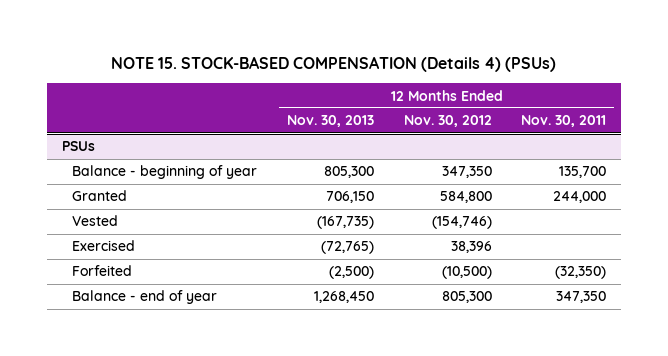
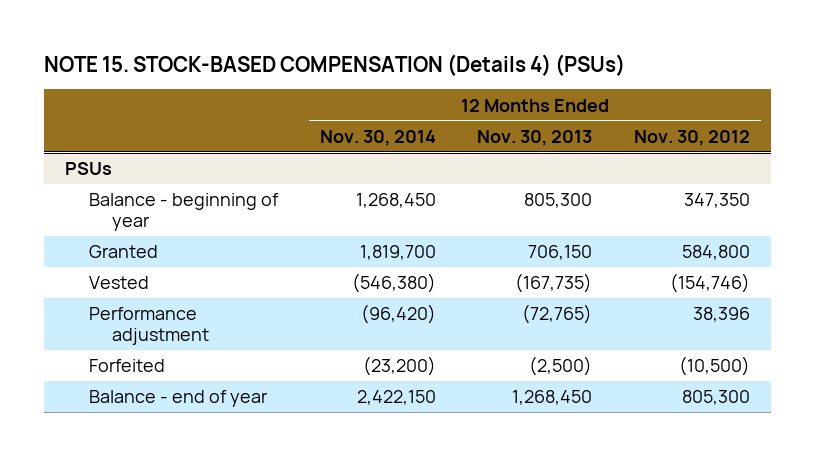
- | 12 Months Ended Nov. 30, 2013 | 12 Months Ended Nov. 30, 2012 | 12 Months Ended Nov. 30, 2011
+ | 12 Months Ended Nov. 30, 2014 | 12 Months Ended Nov. 30, 2013 | 12 Months Ended Nov. 30, 2012
@ PSUs
- Exercised | (72,765) | 38,396 |
+ Performance adjustment | (96,420) | (72,765) | 38,396

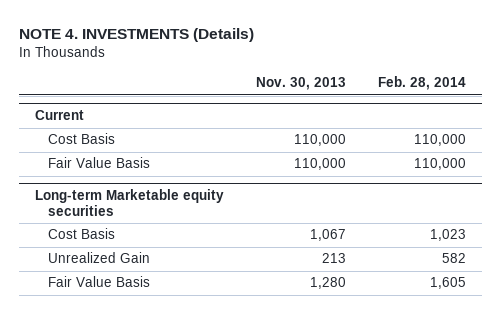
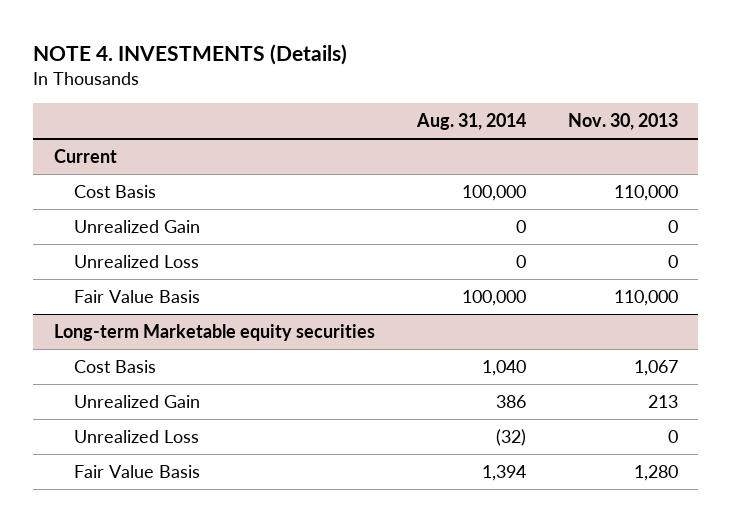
- | Nov. 30, 2013 | Feb. 28, 2014
+ | Aug. 31, 2014 | Nov. 30, 2013
@ Current
+ Unrealized Gain | 0 | 0
+ Unrealized Loss | 0 | 0
@ Long-term Marketable equity securities
+ Unrealized Loss | (32) | 0

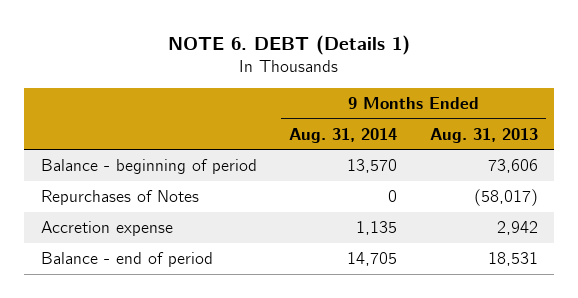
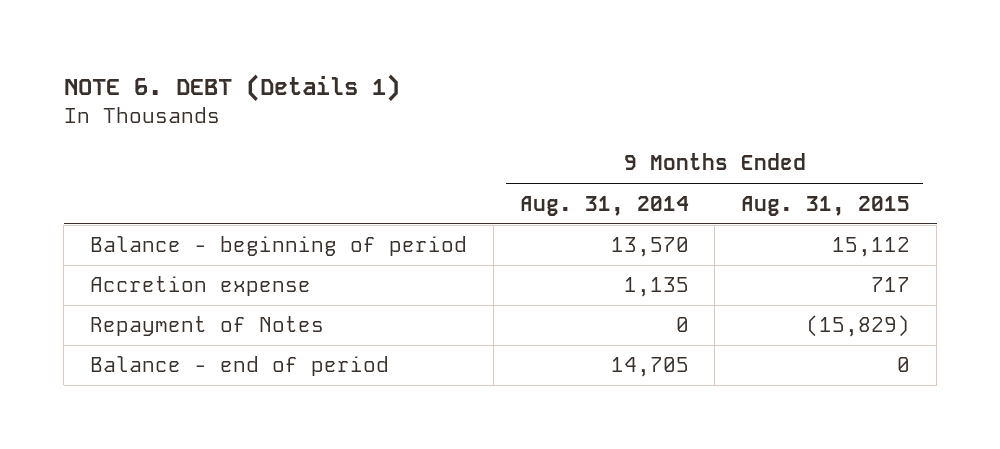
- | 9 Months Ended Aug. 31, 2014 | 9 Months Ended Aug. 31, 2013
+ | 9 Months Ended Aug. 31, 2014 | 9 Months Ended Aug. 31, 2015
- Repurchases of Notes | 0 | (58,017)
+ Repayment of Notes | 0 | (15,829)

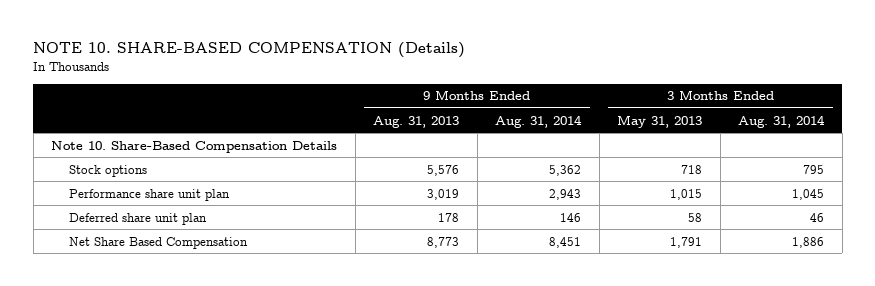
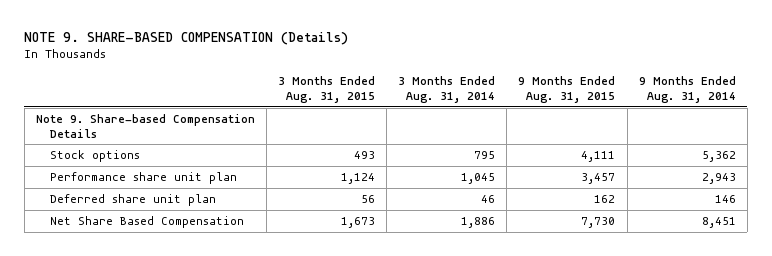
- NOTE 10. SHARE-BASED COMPENSATION (Details)
+ NOTE 9. SHARE-BASED COMPENSATION (Details)
- | 9 Months Ended Aug. 31, 2013 | 9 Months Ended Aug. 31, 2014 | 3 Months Ended May 31, 2013 | 3 Months Ended Aug. 31, 2014
+ | 3 Months Ended Aug. 31, 2015 | 3 Months Ended Aug. 31, 2014 | 9 Months Ended Aug. 31, 2015 | 9 Months Ended Aug. 31, 2014
- Note 10. Share-Based Compensation Details
+ Note 9. Share-based Compensation Details

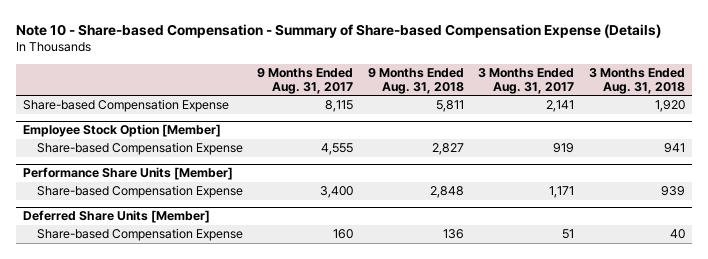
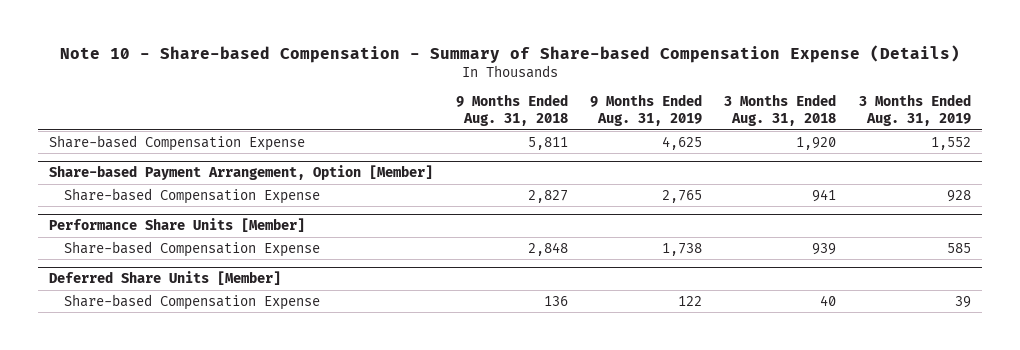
- | 9 Months Ended Aug. 31, 2017 | 9 Months Ended Aug. 31, 2018 | 3 Months Ended Aug. 31, 2017 | 3 Months Ended Aug. 31, 2018
+ | 9 Months Ended Aug. 31, 2018 | 9 Months Ended Aug. 31, 2019 | 3 Months Ended Aug. 31, 2018 | 3 Months Ended Aug. 31, 2019
- Employee Stock Option [Member]
+ Share-based Payment Arrangement, Option [Member]

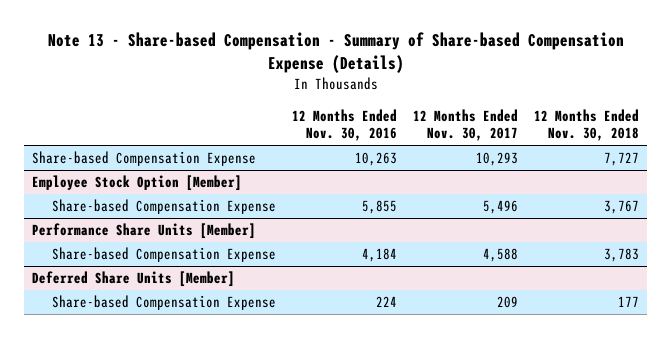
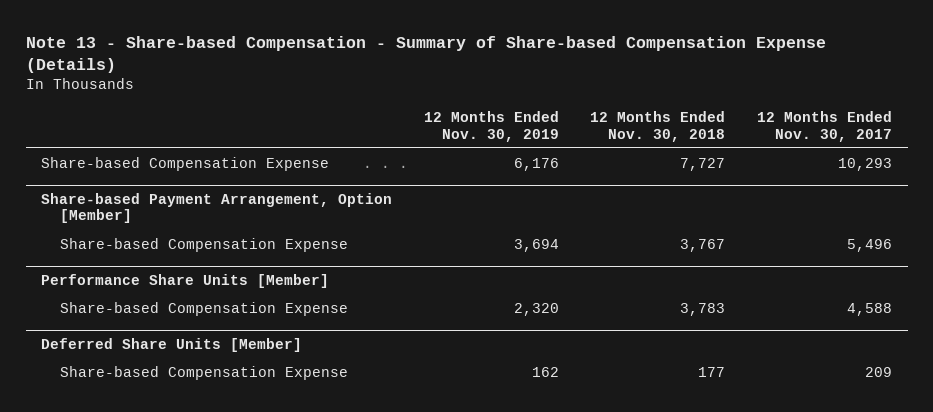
- | 12 Months Ended Nov. 30, 2016 | 12 Months Ended Nov. 30, 2017 | 12 Months Ended Nov. 30, 2018
+ | 12 Months Ended Nov. 30, 2019 | 12 Months Ended Nov. 30, 2018 | 12 Months Ended Nov. 30, 2017
- Employee Stock Option [Member]
+ Share-based Payment Arrangement, Option [Member]

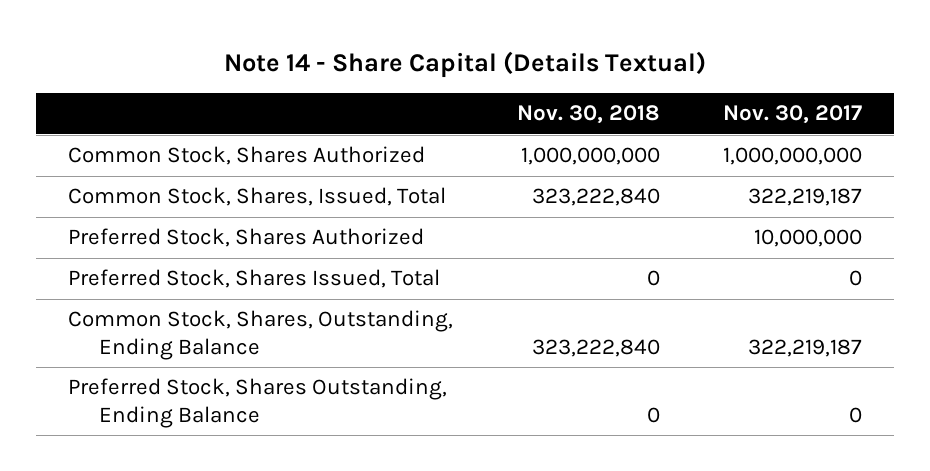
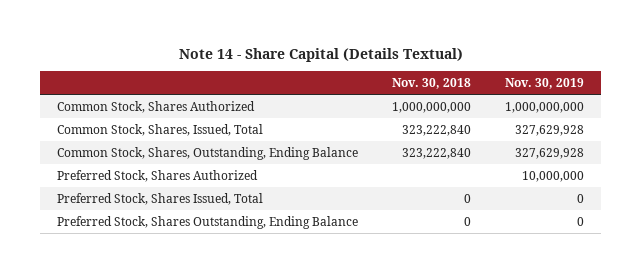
- | Nov. 30, 2018 | Nov. 30, 2017
+ | Nov. 30, 2018 | Nov. 30, 2019
moved up: Common Stock, Shares, Outstanding, Ending Balance | 323,222,840 | 327,629,928

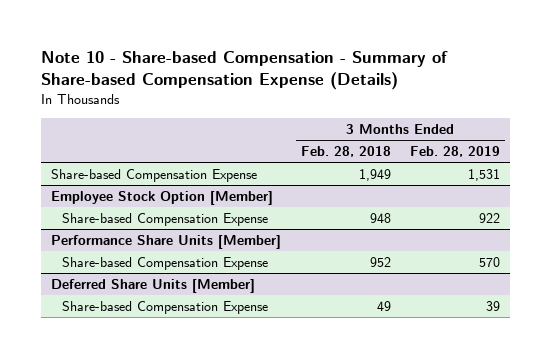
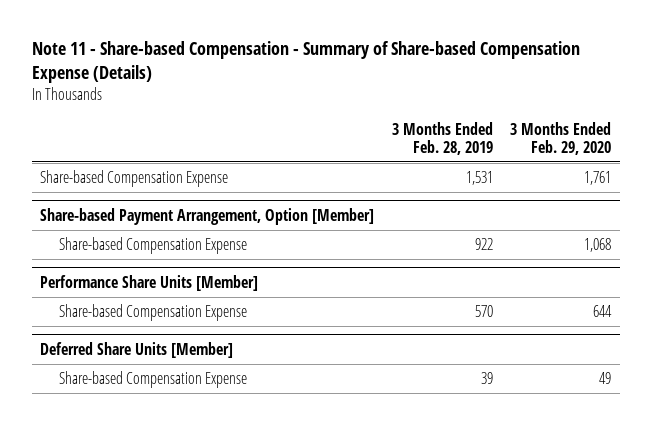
- Note 10 - Share-based Compensation - Summary of Share-based Compensation Expense (Details)
+ Note 11 - Share-based Compensation - Summary of Share-based Compensation Expense (Details)
- | 3 Months Ended Feb. 28, 2018 | 3 Months Ended Feb. 28, 2019
+ | 3 Months Ended Feb. 28, 2019 | 3 Months Ended Feb. 29, 2020
- Employee Stock Option [Member]
+ Share-based Payment Arrangement, Option [Member]

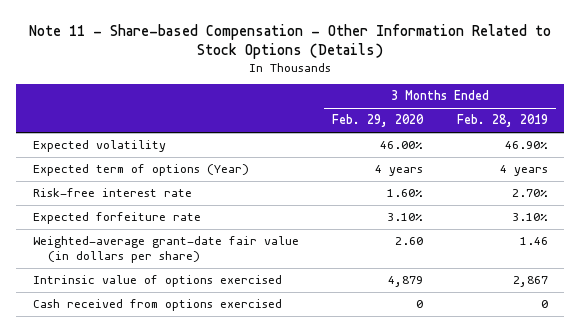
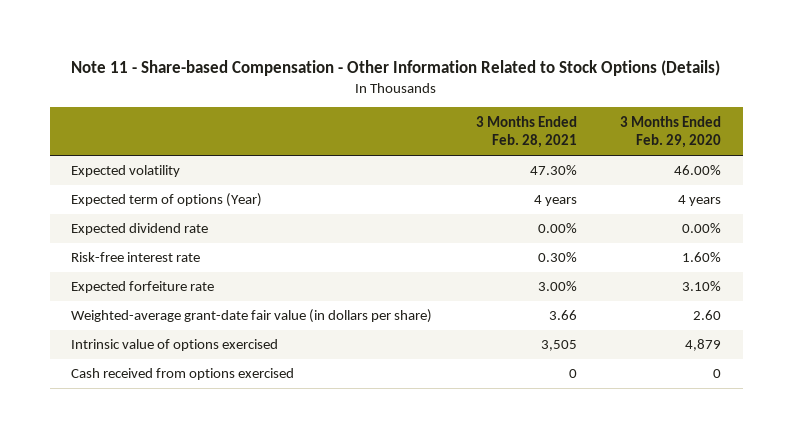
- | 3 Months Ended Feb. 29, 2020 | 3 Months Ended Feb. 28, 2019
+ | 3 Months Ended Feb. 28, 2021 | 3 Months Ended Feb. 29, 2020
+ Expected dividend rate | 0.00% | 0.00%

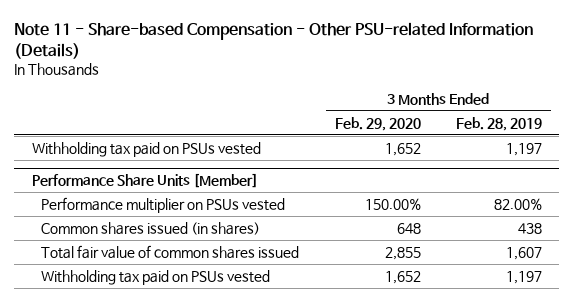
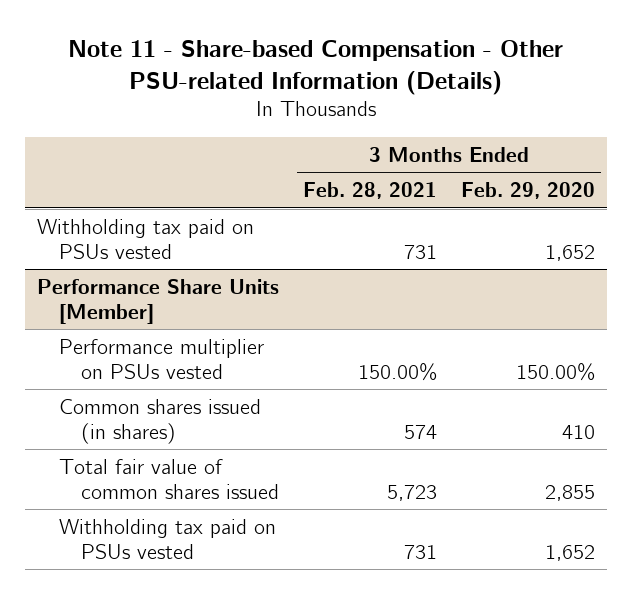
- | 3 Months Ended Feb. 29, 2020 | 3 Months Ended Feb. 28, 2019
+ | 3 Months Ended Feb. 28, 2021 | 3 Months Ended Feb. 29, 2020
@ Performance Share Units [Member]
- Common shares issued (in shares) | 648 | 438
+ Common shares issued (in shares) | 574 | 410

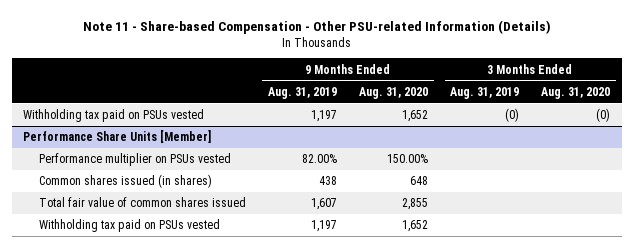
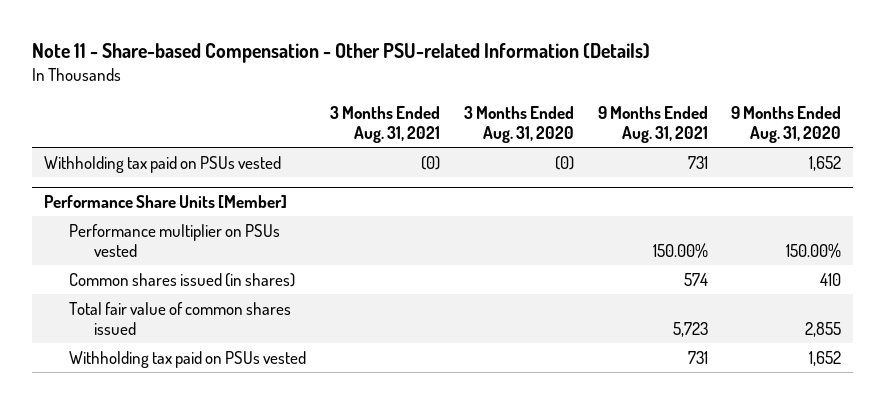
- | 9 Months Ended Aug. 31, 2019 | 9 Months Ended Aug. 31, 2020 | 3 Months Ended Aug. 31, 2019 | 3 Months Ended Aug. 31, 2020
+ | 3 Months Ended Aug. 31, 2021 | 3 Months Ended Aug. 31, 2020 | 9 Months Ended Aug. 31, 2021 | 9 Months Ended Aug. 31, 2020
@ Performance Share Units [Member]
- Common shares issued (in shares) | 438 | 648 | |
+ Common shares issued (in shares) | | | 574 | 410

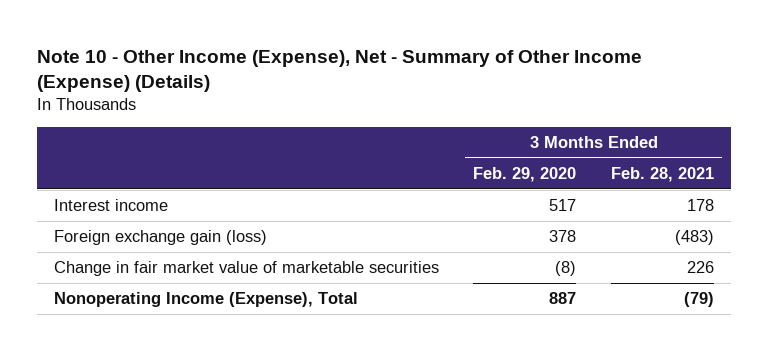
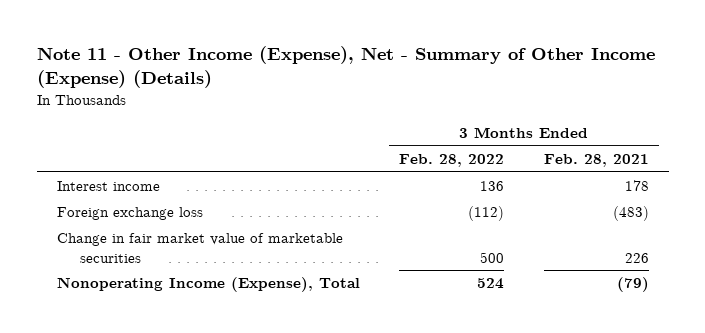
- Note 10 - Other Income (Expense), Net - Summary of Other Income (Expense) (Details)
+ Note 11 - Other Income (Expense), Net - Summary of Other Income (Expense) (Details)
- | 3 Months Ended Feb. 29, 2020 | 3 Months Ended Feb. 28, 2021
+ | 3 Months Ended Feb. 28, 2022 | 3 Months Ended Feb. 28, 2021
- Foreign exchange gain (loss) | 378 | (483)
+ Foreign exchange loss | (112) | (483)

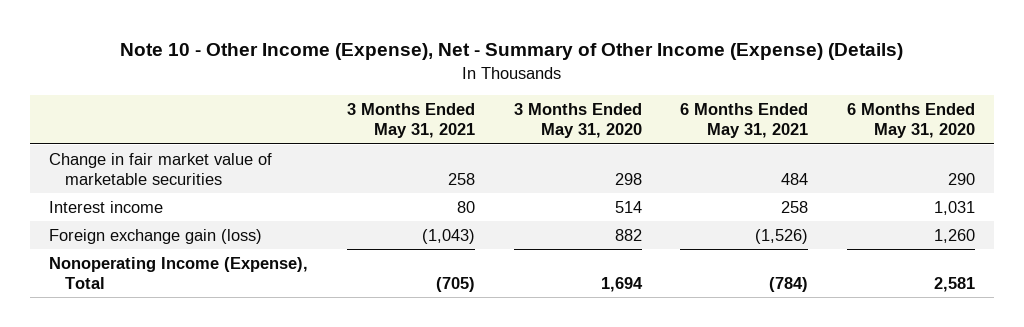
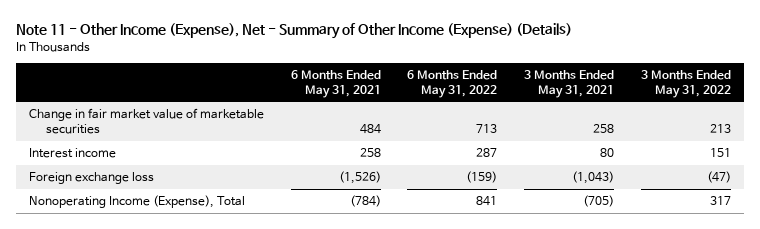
- Note 10 - Other Income (Expense), Net - Summary of Other Income (Expense) (Details)
+ Note 11 - Other Income (Expense), Net - Summary of Other Income (Expense) (Details)
- | 3 Months Ended May 31, 2021 | 3 Months Ended May 31, 2020 | 6 Months Ended May 31, 2021 | 6 Months Ended May 31, 2020
+ | 6 Months Ended May 31, 2021 | 6 Months Ended May 31, 2022 | 3 Months Ended May 31, 2021 | 3 Months Ended May 31, 2022
- Foreign exchange gain (loss) | (1,043) | 882 | (1,526) | 1,260
+ Foreign exchange loss | (1,526) | (159) | (1,043) | (47)

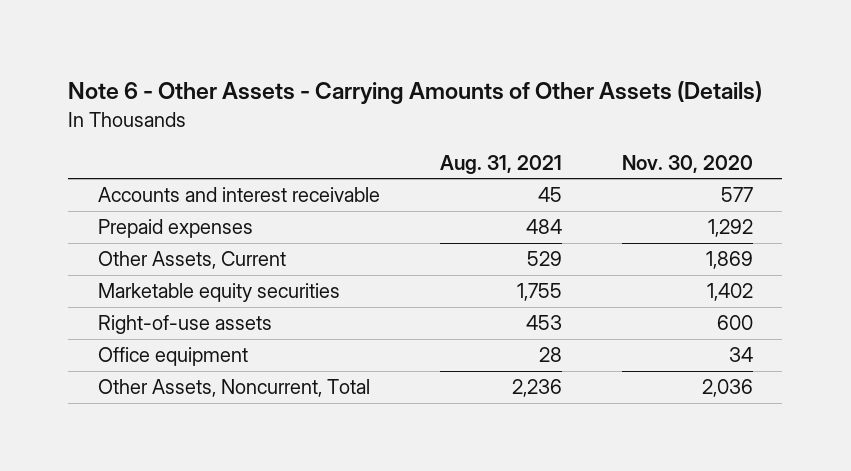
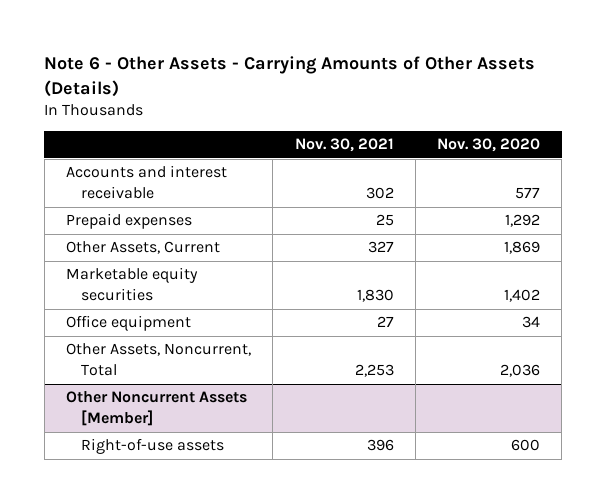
- | Aug. 31, 2021 | Nov. 30, 2020
+ | Nov. 30, 2021 | Nov. 30, 2020
- Right-of-use assets | 453 | 600
+ Other Noncurrent Assets [Member]
+ Right-of-use assets | 396 | 600

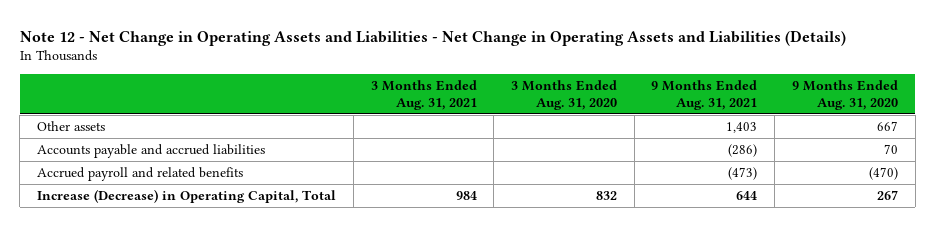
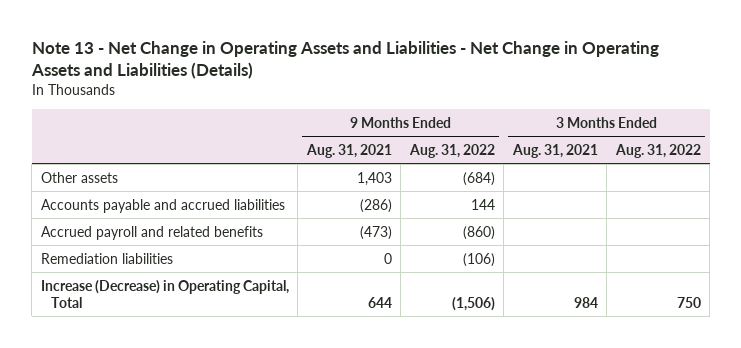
- Note 12 - Net Change in Operating Assets and Liabilities - Net Change in Operating Assets and Liabilities (Details)
+ Note 13 - Net Change in Operating Assets and Liabilities - Net Change in Operating Assets and Liabilities (Details)
- | 3 Months Ended Aug. 31, 2021 | 3 Months Ended Aug. 31, 2020 | 9 Months Ended Aug. 31, 2021 | 9 Months Ended Aug. 31, 2020
+ | 9 Months Ended Aug. 31, 2021 | 9 Months Ended Aug. 31, 2022 | 3 Months Ended Aug. 31, 2021 | 3 Months Ended Aug. 31, 2022
+ Remediation liabilities | 0 | (106) | |

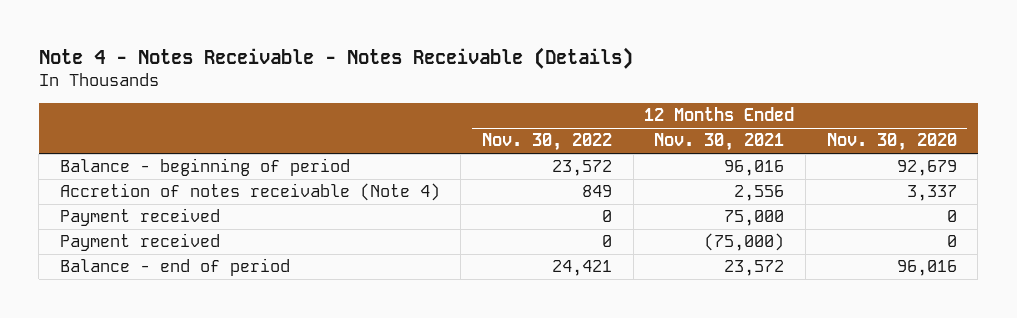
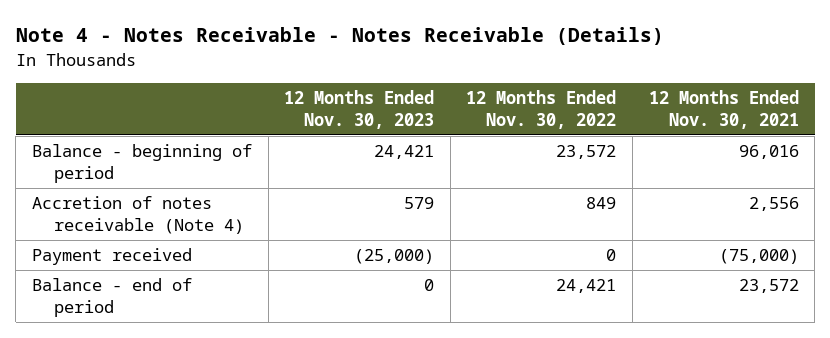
- | 12 Months Ended Nov. 30, 2022 | 12 Months Ended Nov. 30, 2021 | 12 Months Ended Nov. 30, 2020
+ | 12 Months Ended Nov. 30, 2023 | 12 Months Ended Nov. 30, 2022 | 12 Months Ended Nov. 30, 2021
- Payment received | 0 | 75,000 | 0

